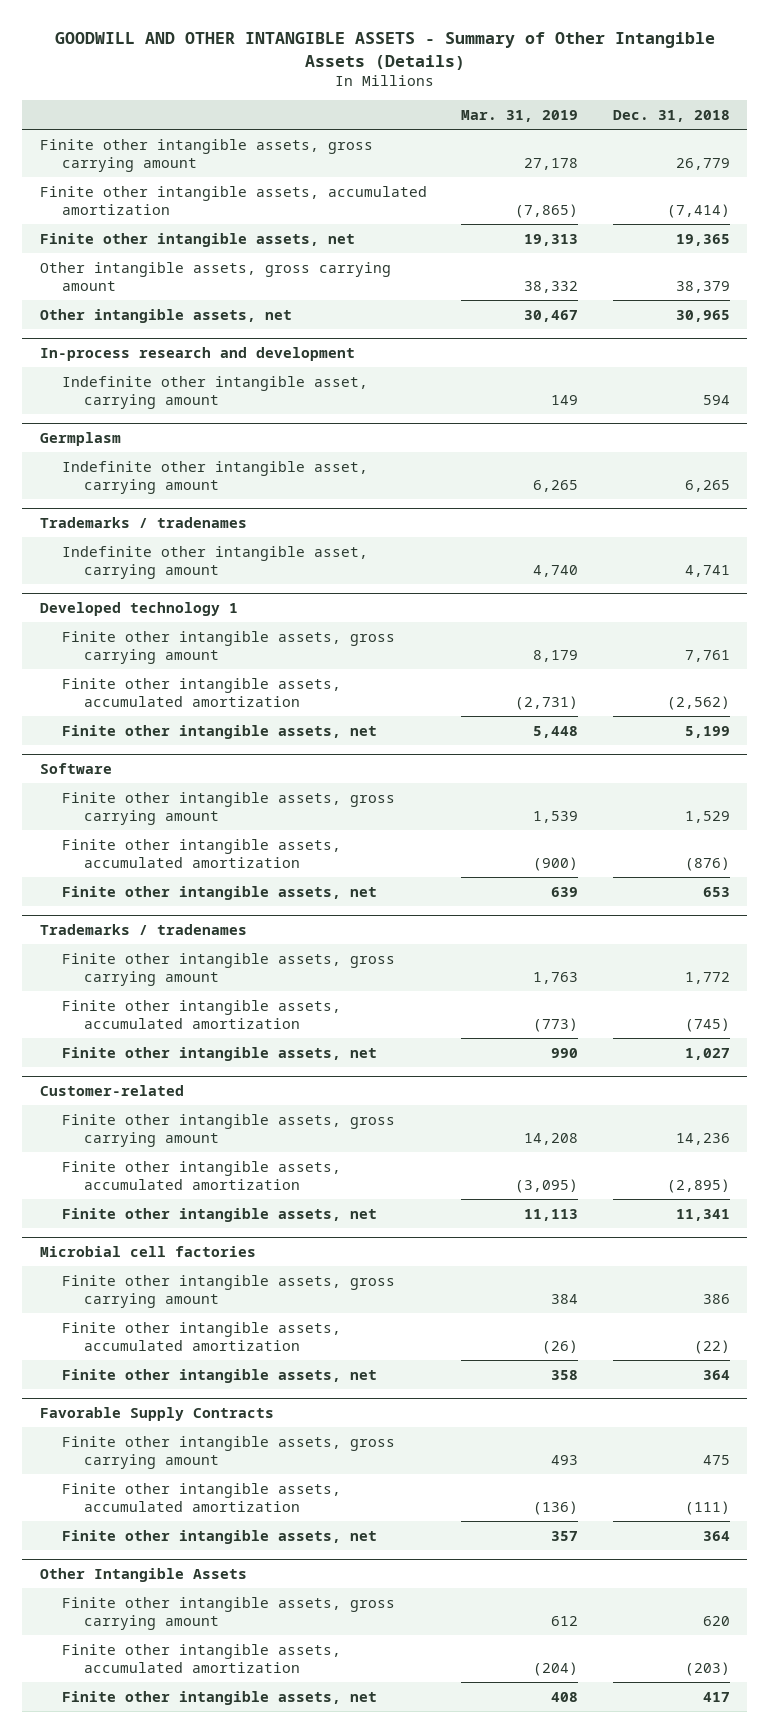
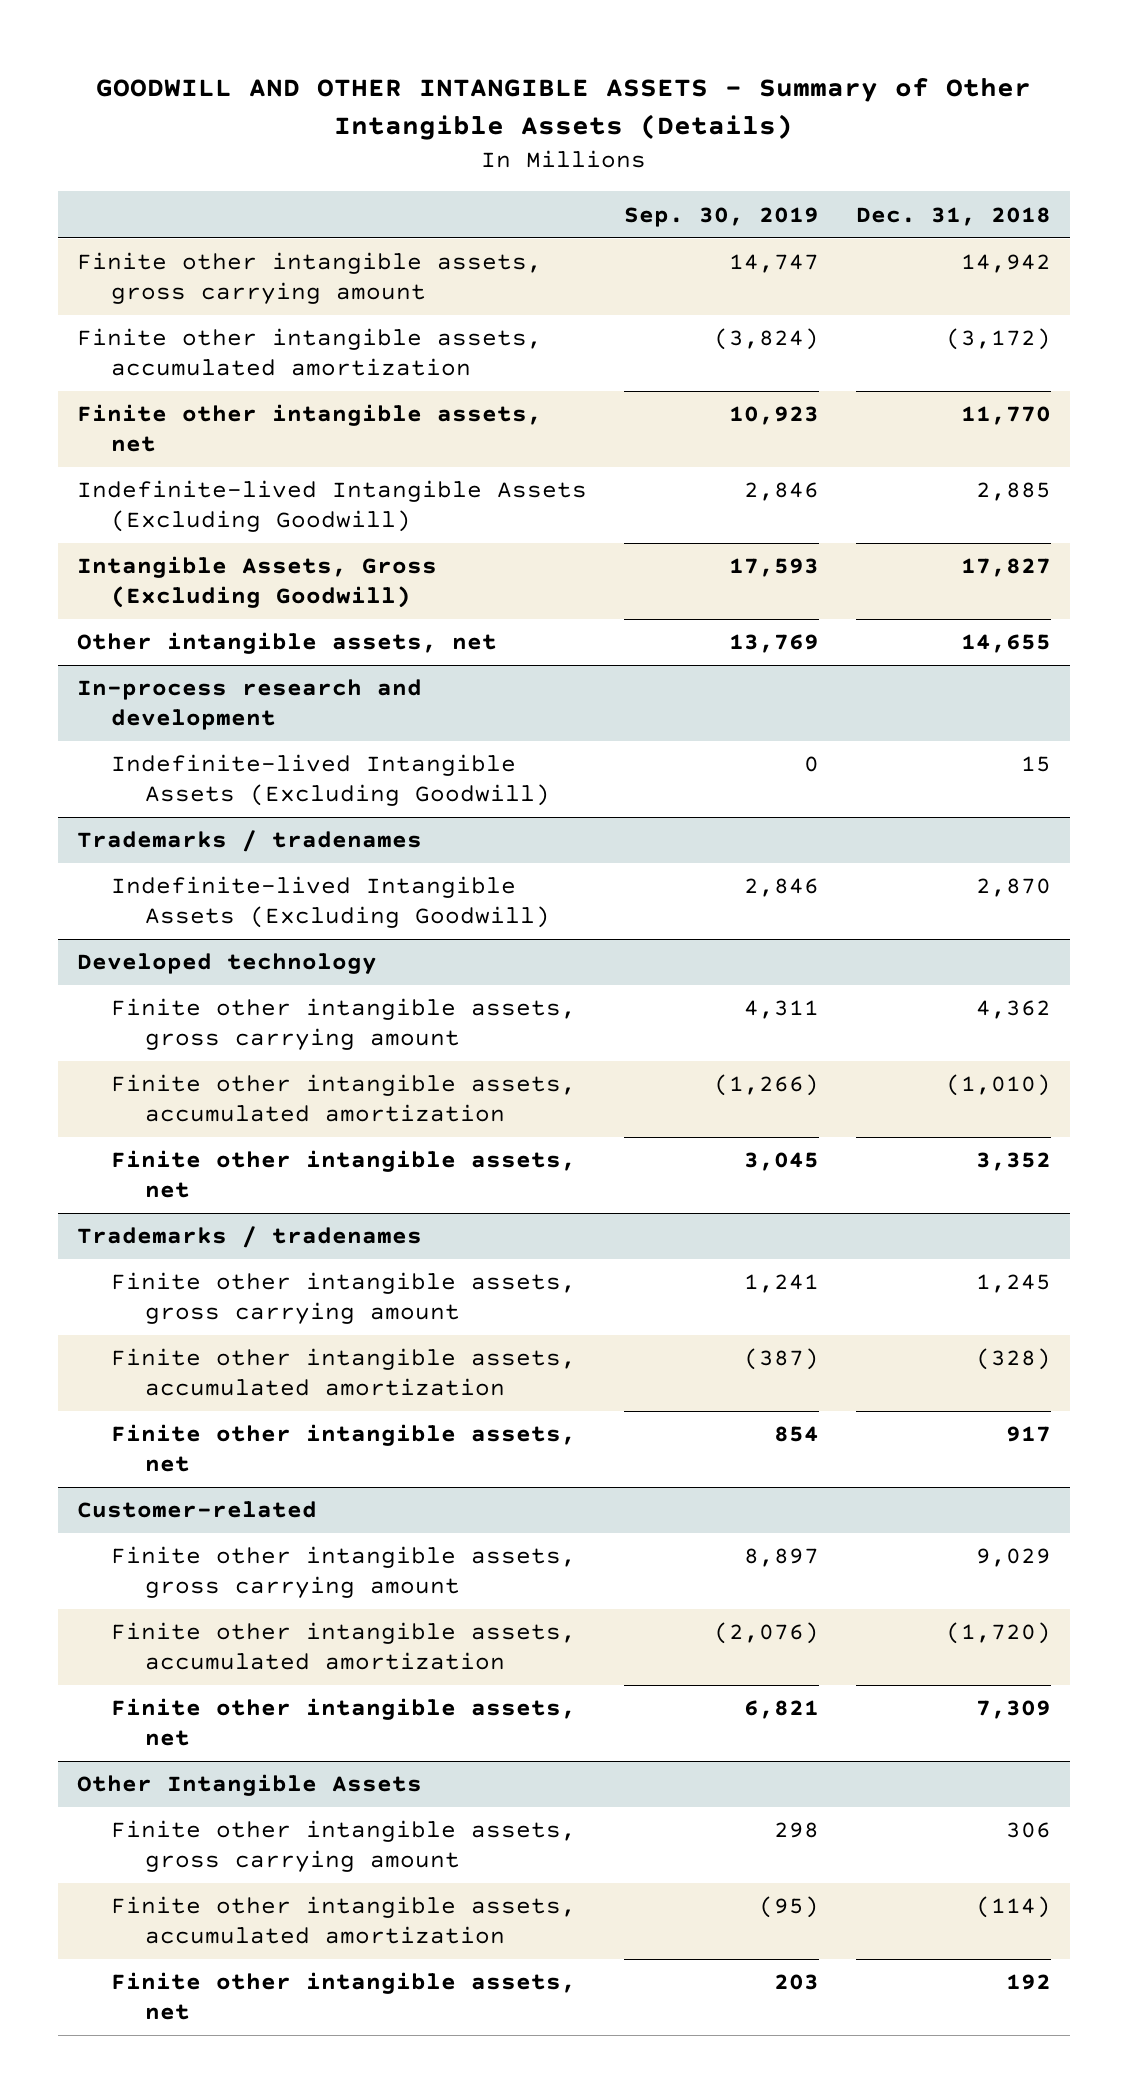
- | Mar. 31, 2019 | Dec. 31, 2018
+ | Sep. 30, 2019 | Dec. 31, 2018
- Finite other intangible assets, gross carrying amount | 27,178 | 26,779
- Finite other intangible assets, accumulated amortization | (7,865) | (7,414)
- Finite other intangible assets, net | 19,313 | 19,365
- Other intangible assets, gross carrying amount | 38,332 | 38,379
- Other intangible assets, net | 30,467 | 30,965
+ Finite other intangible assets, gross carrying amount | 14,747 | 14,942
+ Finite other intangible assets, accumulated amortization | (3,824) | (3,172)
+ Finite other intangible assets, net | 10,923 | 11,770
+ Indefinite-lived Intangible Assets (Excluding Goodwill) | 2,846 | 2,885
+ Intangible Assets, Gross (Excluding Goodwill) | 17,593 | 17,827
+ Other intangible assets, net | 13,769 | 14,655
@ In-process research and development
- Indefinite other intangible asset, carrying amount | 149 | 594
- Germplasm
- Indefinite other intangible asset, carrying amount | 6,265 | 6,265
@ In-process research and development
+ Indefinite-lived Intangible Assets (Excluding Goodwill) | 0 | 15
@ Trademarks / tradenames
- Indefinite other intangible asset, carrying amount | 4,740 | 4,741
- Developed technology 1
- Finite other intangible assets, gross carrying amount | 8,179 | 7,761
- Finite other intangible assets, accumulated amortization | (2,731) | (2,562)
- Finite other intangible assets, net | 5,448 | 5,199
- Software
- Finite other intangible assets, gross carrying amount | 1,539 | 1,529
- Finite other intangible assets, accumulated amortization | (900) | (876)
- Finite other intangible assets, net | 639 | 653
@ Trademarks / tradenames
+ Indefinite-lived Intangible Assets (Excluding Goodwill) | 2,846 | 2,870
+ Developed technology
+ Finite other intangible assets, gross carrying amount | 4,311 | 4,362
+ Finite other intangible assets, accumulated amortization | (1,266) | (1,010)
+ Finite other intangible assets, net | 3,045 | 3,352
@ Trademarks / tradenames
- Finite other intangible assets, gross carrying amount | 1,763 | 1,772
- Finite other intangible assets, accumulated amortization | (773) | (745)
- Finite other intangible assets, net | 990 | 1,027
+ Finite other intangible assets, gross carrying amount | 1,241 | 1,245
+ Finite other intangible assets, accumulated amortization | (387) | (328)
+ Finite other intangible assets, net | 854 | 917
@ Customer-related
- Finite other intangible assets, gross carrying amount | 14,208 | 14,236
- Finite other intangible assets, accumulated amortization | (3,095) | (2,895)
- Finite other intangible assets, net | 11,113 | 11,341
- Microbial cell factories
- Finite other intangible assets, gross carrying amount | 384 | 386
- Finite other intangible assets, accumulated amortization | (26) | (22)
- Finite other intangible assets, net | 358 | 364
- Favorable Supply Contracts
- Finite other intangible assets, gross carrying amount | 493 | 475
- Finite other intangible assets, accumulated amortization | (136) | (111)
- Finite other intangible assets, net | 357 | 364
@ Customer-related
+ Finite other intangible assets, gross carrying amount | 8,897 | 9,029
+ Finite other intangible assets, accumulated amortization | (2,076) | (1,720)
+ Finite other intangible assets, net | 6,821 | 7,309
@ Other Intangible Assets
- Finite other intangible assets, gross carrying amount | 612 | 620
- Finite other intangible assets, accumulated amortization | (204) | (203)
- Finite other intangible assets, net | 408 | 417
+ Finite other intangible assets, gross carrying amount | 298 | 306
+ Finite other intangible assets, accumulated amortization | (95) | (114)
+ Finite other intangible assets, net | 203 | 192

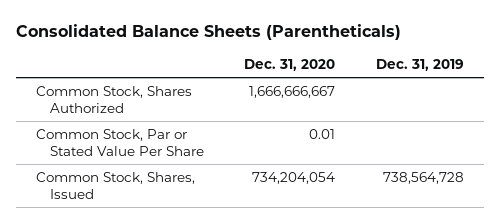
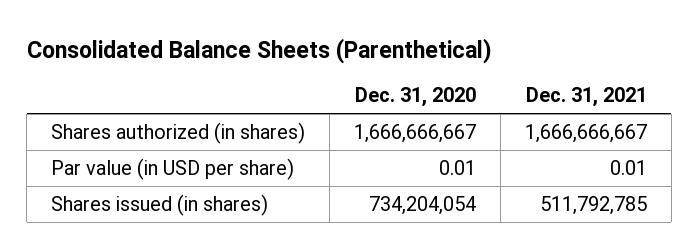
- Consolidated Balance Sheets (Parentheticals)
+ Consolidated Balance Sheets (Parenthetical)
- | Dec. 31, 2020 | Dec. 31, 2019
+ | Dec. 31, 2020 | Dec. 31, 2021
- Common Stock, Shares Authorized | 1,666,666,667 |
- Common Stock, Par or Stated Value Per Share | 0.01 |
- Common Stock, Shares, Issued | 734,204,054 | 738,564,728
+ Shares authorized (in shares) | 1,666,666,667 | 1,666,666,667
+ Par value (in USD per share) | 0.01 | 0.01
+ Shares issued (in shares) | 734,204,054 | 511,792,785

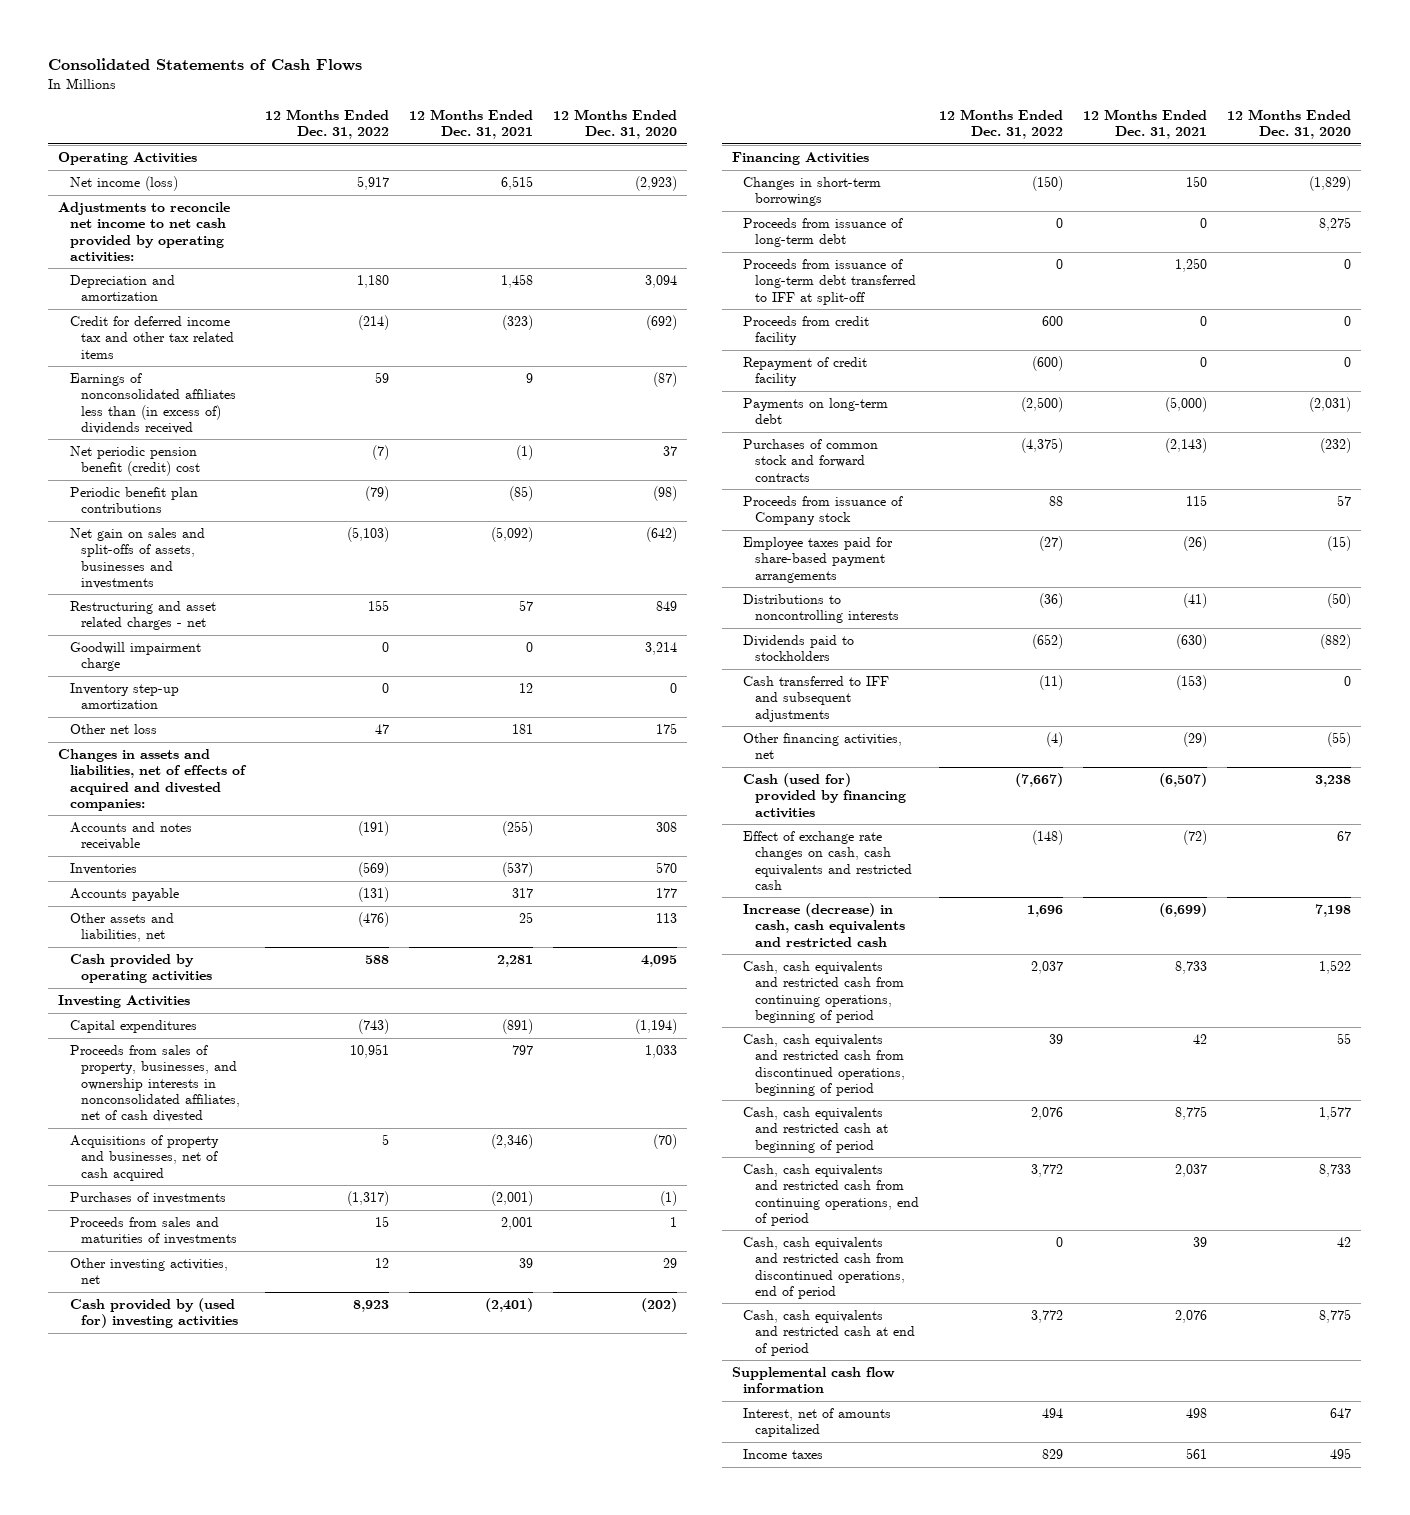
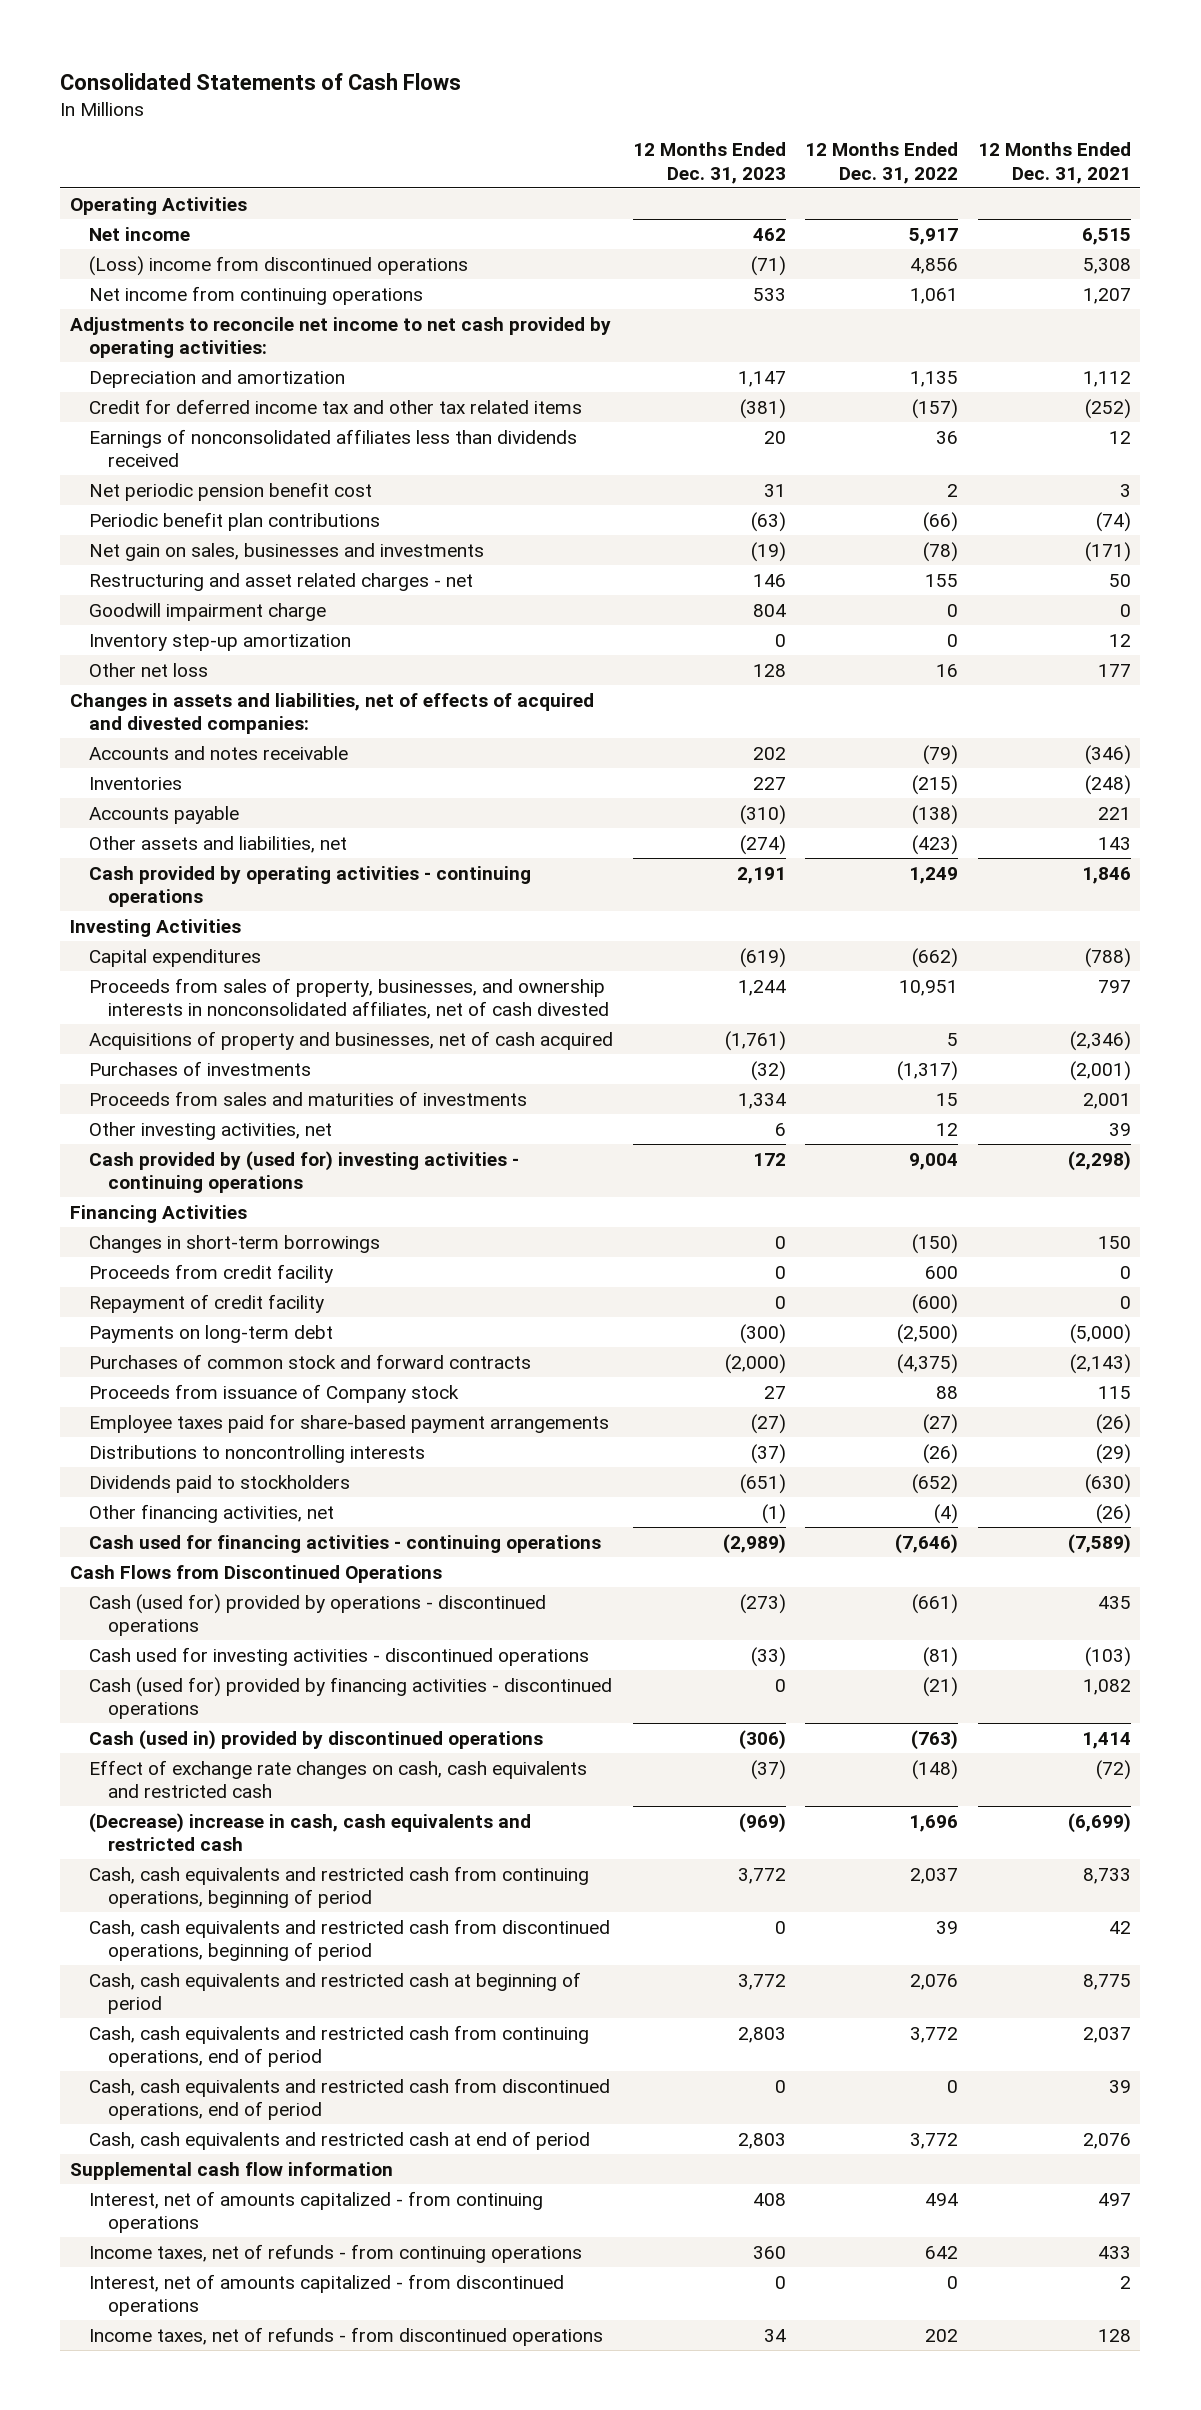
- | 12 Months Ended Dec. 31, 2022 | 12 Months Ended Dec. 31, 2021 | 12 Months Ended Dec. 31, 2020
+ | 12 Months Ended Dec. 31, 2023 | 12 Months Ended Dec. 31, 2022 | 12 Months Ended Dec. 31, 2021
- Net income (loss) | 5,917 | 6,515 | (2,923)
+ Net income | 462 | 5,917 | 6,515
+ (Loss) income from discontinued operations | (71) | 4,856 | 5,308
+ Net income from continuing operations | 533 | 1,061 | 1,207
- Depreciation and amortization | 1,180 | 1,458 | 3,094
- Credit for deferred income tax and other tax related items | (214) | (323) | (692)
- Earnings of nonconsolidated affiliates less than (in excess of) dividends received | 59 | 9 | (87)
- Net periodic pension benefit (credit) cost | (7) | (1) | 37
- Periodic benefit plan contributions | (79) | (85) | (98)
- Net gain on sales and split-offs of assets, businesses and investments | (5,103) | (5,092) | (642)
- Restructuring and asset related charges - net | 155 | 57 | 849
+ Depreciation and amortization | 1,147 | 1,135 | 1,112
+ Credit for deferred income tax and other tax related items | (381) | (157) | (252)
+ Earnings of nonconsolidated affiliates less than dividends received | 20 | 36 | 12
+ Net periodic pension benefit cost | 31 | 2 | 3
+ Periodic benefit plan contributions | (63) | (66) | (74)
+ Net gain on sales, businesses and investments | (19) | (78) | (171)
+ Restructuring and asset related charges - net | 146 | 155 | 50
- Other net loss | 47 | 181 | 175
+ Other net loss | 128 | 16 | 177
- Accounts and notes receivable | (191) | (255) | 308
- Inventories | (569) | (537) | 570
- Accounts payable | (131) | 317 | 177
- Other assets and liabilities, net | (476) | 25 | 113
- Cash provided by operating activities | 588 | 2,281 | 4,095
+ Accounts and notes receivable | 202 | (79) | (346)
+ Inventories | 227 | (215) | (248)
+ Accounts payable | (310) | (138) | 221
+ Other assets and liabilities, net | (274) | (423) | 143
+ Cash provided by operating activities - continuing operations | 2,191 | 1,249 | 1,846
- Capital expenditures | (743) | (891) | (1,194)
+ Capital expenditures | (619) | (662) | (788)
- Cash provided by (used for) investing activities | 8,923 | (2,401) | (202)
+ Cash provided by (used for) investing activities - continuing operations | 172 | 9,004 | (2,298)
- Proceeds from issuance of long-term debt | 0 | 0 | 8,275
- Proceeds from issuance of long-term debt transferred to IFF at split-off | 0 | 1,250 | 0
- Distributions to noncontrolling interests | (36) | (41) | (50)
+ Distributions to noncontrolling interests | (37) | (26) | (29)
- Cash transferred to IFF and subsequent adjustments | (11) | (153) | 0
- Other financing activities, net | (4) | (29) | (55)
- Cash (used for) provided by financing activities | (7,667) | (6,507) | 3,238
+ Other financing activities, net | (1) | (4) | (26)
+ Cash used for financing activities - continuing operations | (2,989) | (7,646) | (7,589)
+ Cash Flows from Discontinued Operations
+ Cash (used for) provided by operations - discontinued operations | (273) | (661) | 435
+ Cash used for investing activities - discontinued operations | (33) | (81) | (103)
+ Cash (used for) provided by financing activities - discontinued operations | 0 | (21) | 1,082
+ Cash (used in) provided by discontinued operations | (306) | (763) | 1,414
- Increase (decrease) in cash, cash equivalents and restricted cash | 1,696 | (6,699) | 7,198
+ (Decrease) increase in cash, cash equivalents and restricted cash | (969) | 1,696 | (6,699)
- Interest, net of amounts capitalized | 494 | 498 | 647
- Income taxes | 829 | 561 | 495
+ Interest, net of amounts capitalized - from continuing operations | 408 | 494 | 497
+ Income taxes, net of refunds - from continuing operations | 360 | 642 | 433
+ Interest, net of amounts capitalized - from discontinued operations | 0 | 0 | 2
+ Income taxes, net of refunds - from discontinued operations | 34 | 202 | 128

